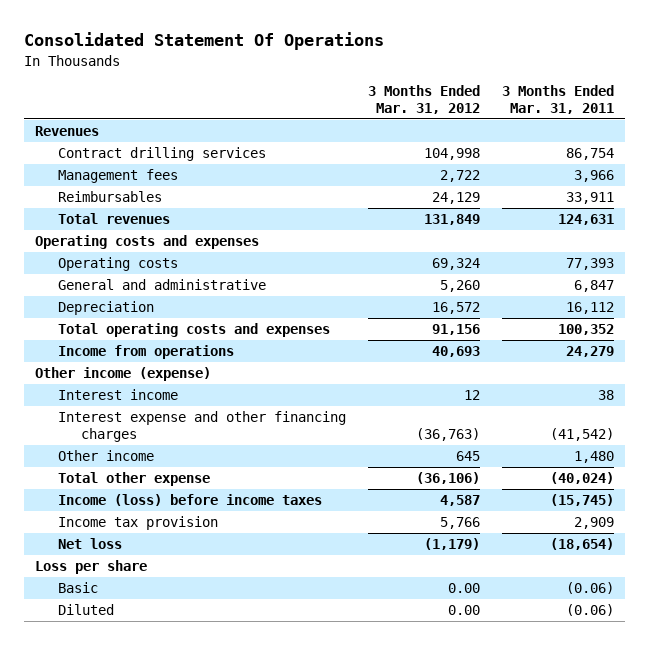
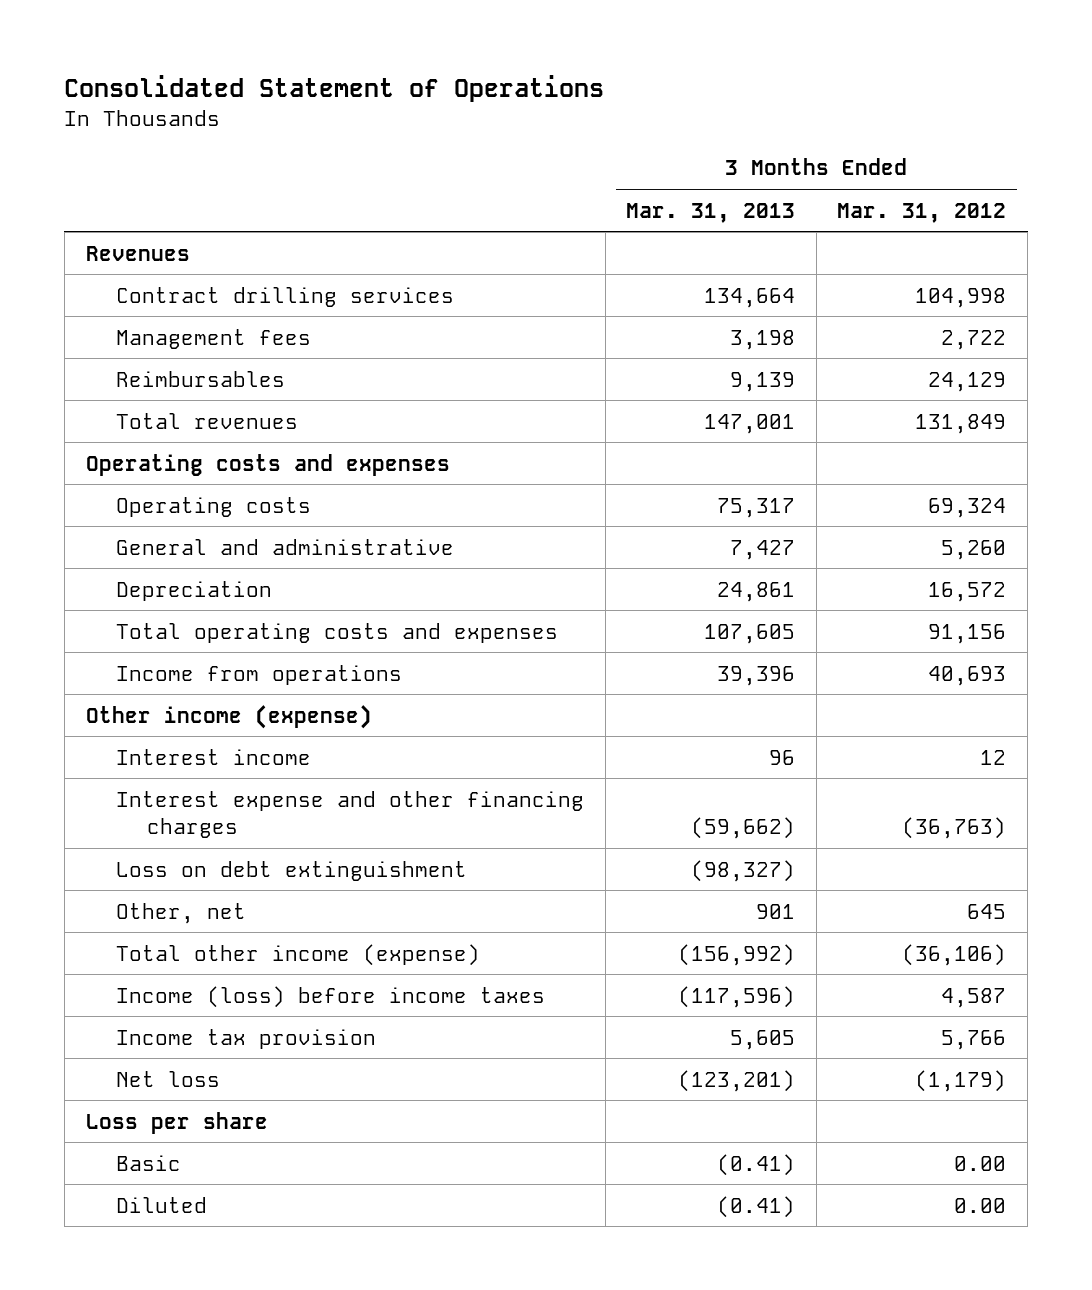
- Consolidated Statement Of Operations
+ Consolidated Statement of Operations
- | 3 Months Ended Mar. 31, 2012 | 3 Months Ended Mar. 31, 2011
+ | 3 Months Ended Mar. 31, 2013 | 3 Months Ended Mar. 31, 2012
- Other income | 645 | 1,480
- Total other expense | (36,106) | (40,024)
+ Loss on debt extinguishment | (98,327) |
+ Other, net | 901 | 645
+ Total other income (expense) | (156,992) | (36,106)

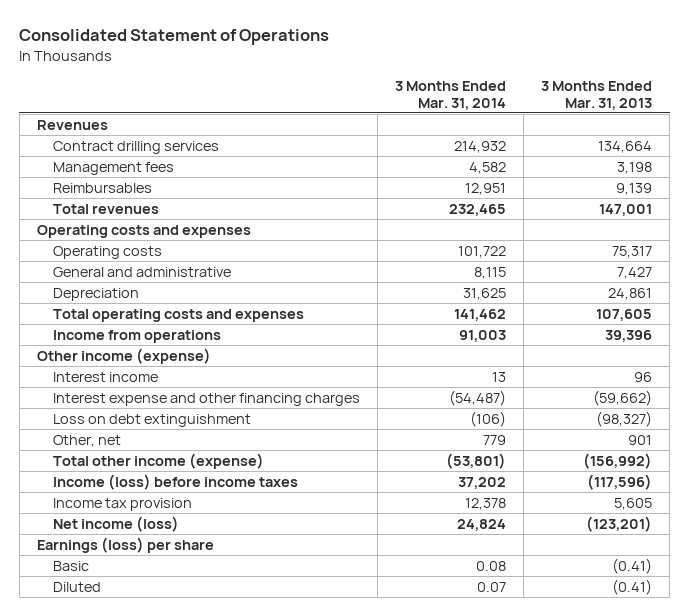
- | 3 Months Ended Mar. 31, 2013 | 3 Months Ended Mar. 31, 2012
+ | 3 Months Ended Mar. 31, 2014 | 3 Months Ended Mar. 31, 2013
- Net loss | (123,201) | (1,179)
- Loss per share
+ Net income (loss) | 24,824 | (123,201)
+ Earnings (loss) per share

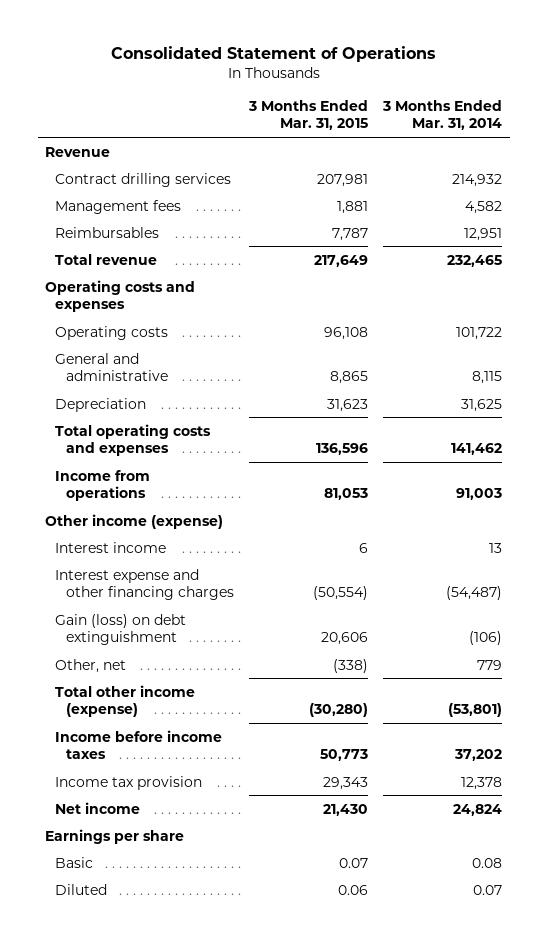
- | 3 Months Ended Mar. 31, 2014 | 3 Months Ended Mar. 31, 2013
+ | 3 Months Ended Mar. 31, 2015 | 3 Months Ended Mar. 31, 2014
- Revenues
+ Revenue
- Total revenues | 232,465 | 147,001
+ Total revenue | 217,649 | 232,465
- Loss on debt extinguishment | (106) | (98,327)
+ Gain (loss) on debt extinguishment | 20,606 | (106)
- Income (loss) before income taxes | 37,202 | (117,596)
+ Income before income taxes | 50,773 | 37,202
- Net income (loss) | 24,824 | (123,201)
- Earnings (loss) per share
+ Net income | 21,430 | 24,824
+ Earnings per share

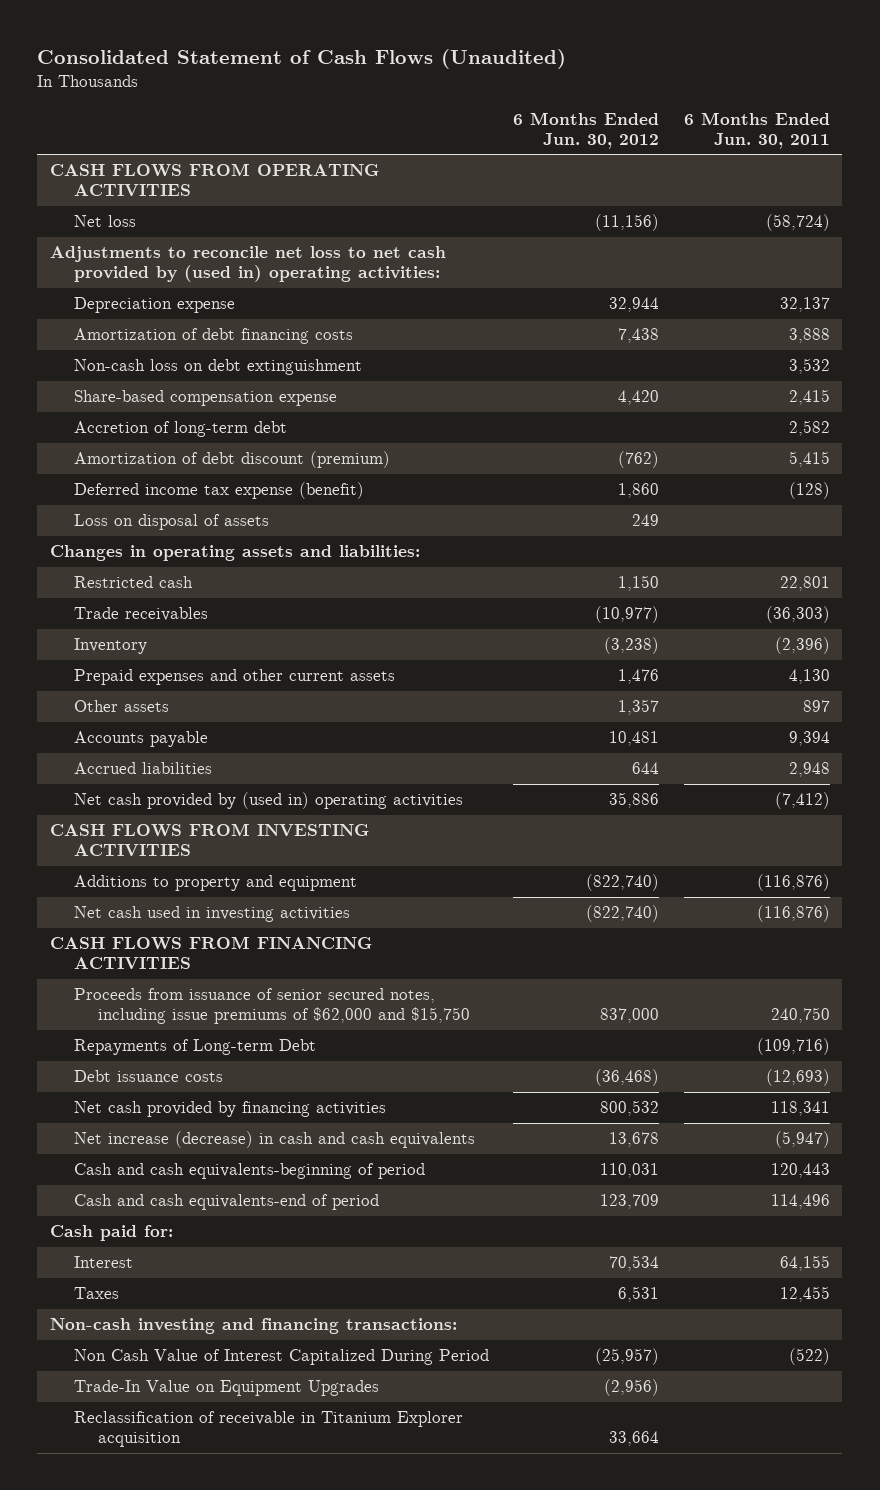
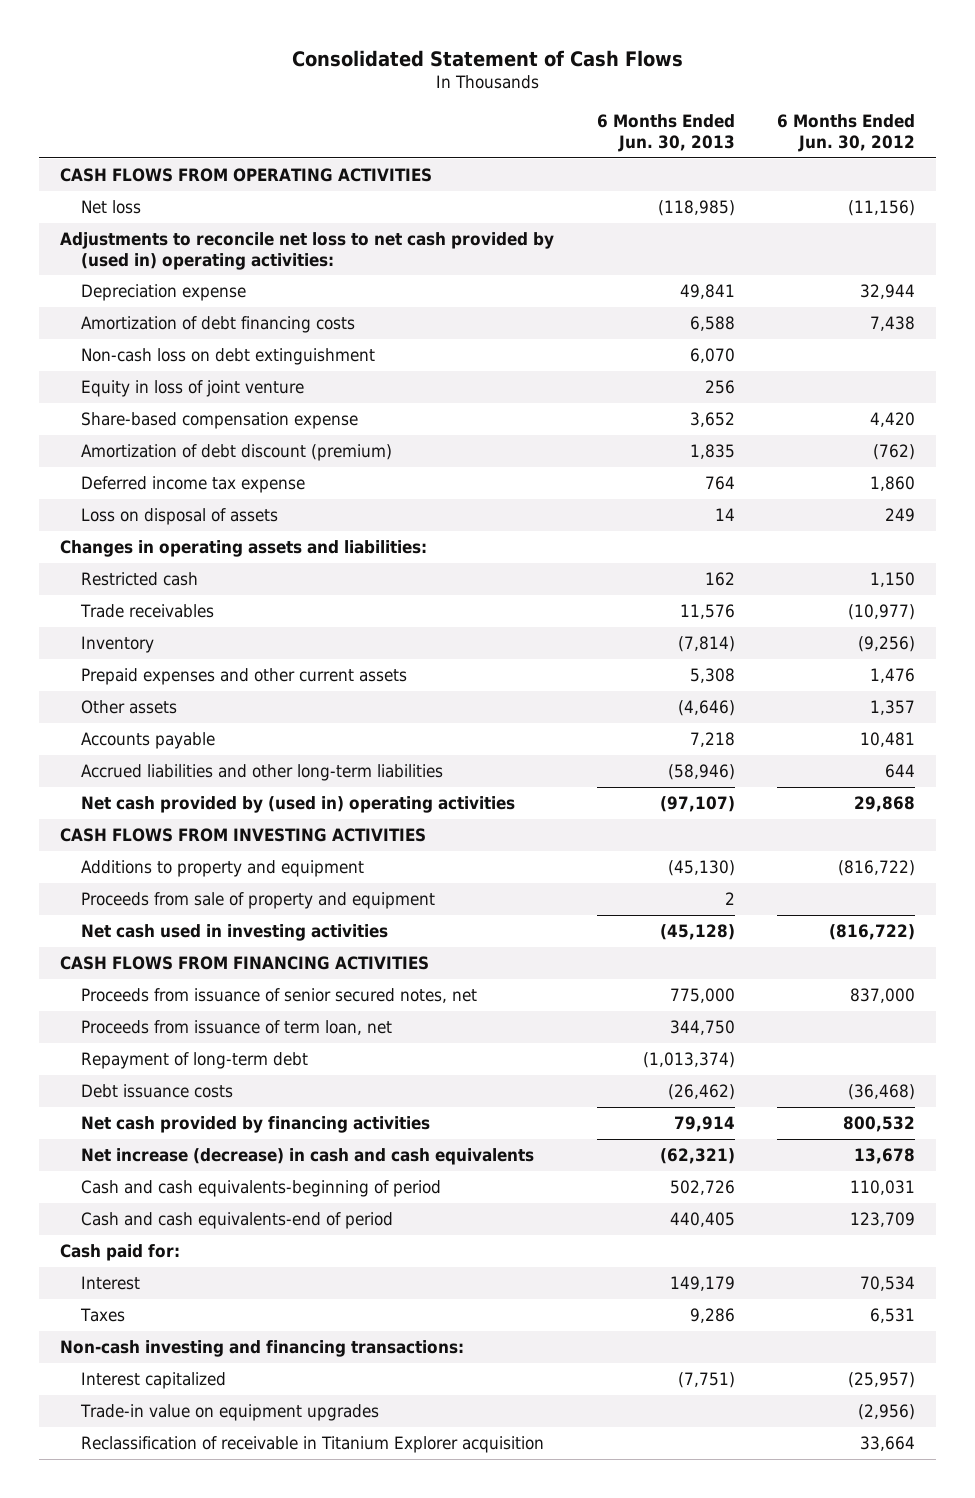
- Consolidated Statement of Cash Flows (Unaudited)
+ Consolidated Statement of Cash Flows
- | 6 Months Ended Jun. 30, 2012 | 6 Months Ended Jun. 30, 2011
+ | 6 Months Ended Jun. 30, 2013 | 6 Months Ended Jun. 30, 2012
+ Equity in loss of joint venture | 256 |
- Accretion of long-term debt | | 2,582
- Deferred income tax expense (benefit) | 1,860 | (128)
+ Deferred income tax expense | 764 | 1,860
- Inventory | (3,238) | (2,396)
+ Inventory | (7,814) | (9,256)
- Accrued liabilities | 644 | 2,948
- Net cash provided by (used in) operating activities | 35,886 | (7,412)
+ Accrued liabilities and other long-term liabilities | (58,946) | 644
+ Net cash provided by (used in) operating activities | (97,107) | 29,868
- Additions to property and equipment | (822,740) | (116,876)
- Net cash used in investing activities | (822,740) | (116,876)
+ Additions to property and equipment | (45,130) | (816,722)
+ Proceeds from sale of property and equipment | 2 |
+ Net cash used in investing activities | (45,128) | (816,722)
- Proceeds from issuance of senior secured notes, including issue premiums of $62,000 and $15,750 | 837,000 | 240,750
- Repayments of Long-term Debt | | (109,716)
+ Proceeds from issuance of senior secured notes, net | 775,000 | 837,000
+ Proceeds from issuance of term loan, net | 344,750 |
+ Repayment of long-term debt | (1,013,374) |
- Non Cash Value of Interest Capitalized During Period | (25,957) | (522)
- Trade-In Value on Equipment Upgrades | (2,956) |
+ Interest capitalized | (7,751) | (25,957)
+ Trade-in value on equipment upgrades | | (2,956)

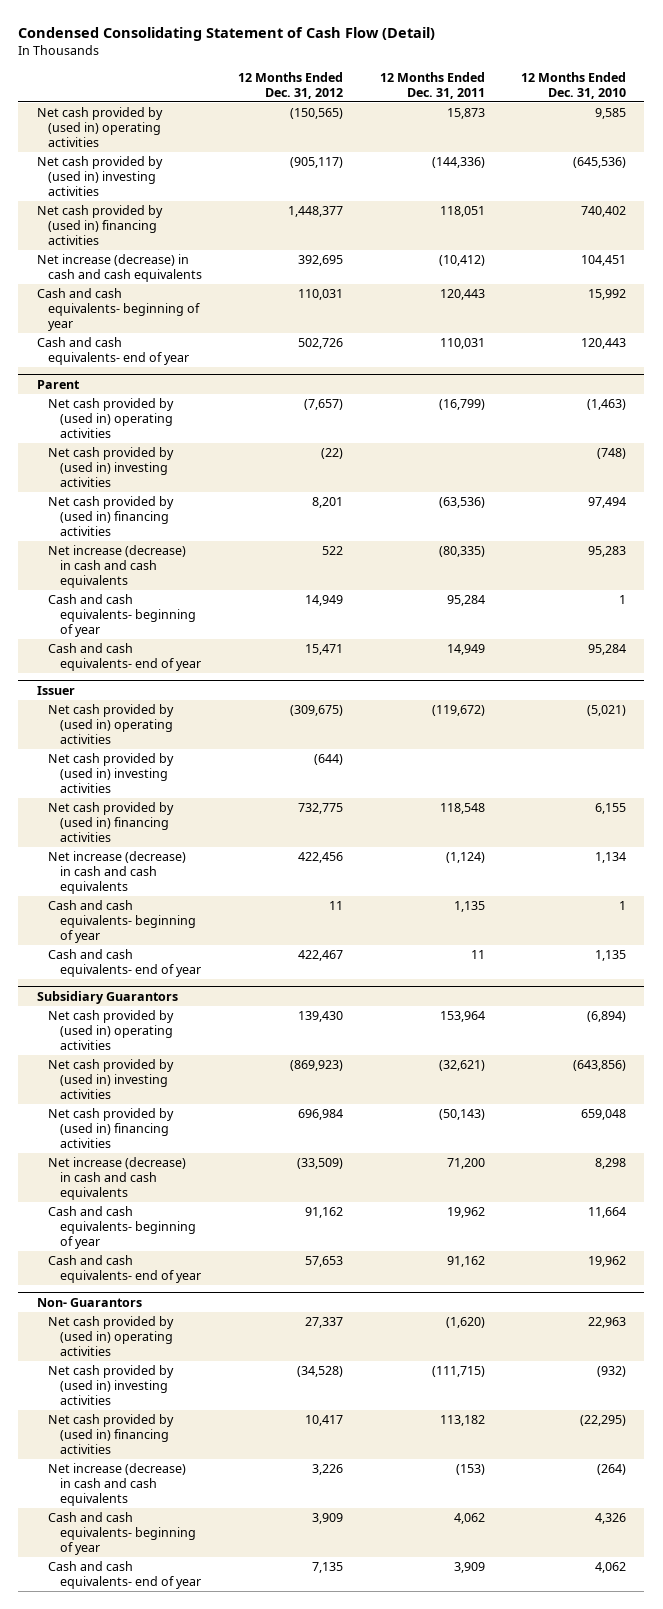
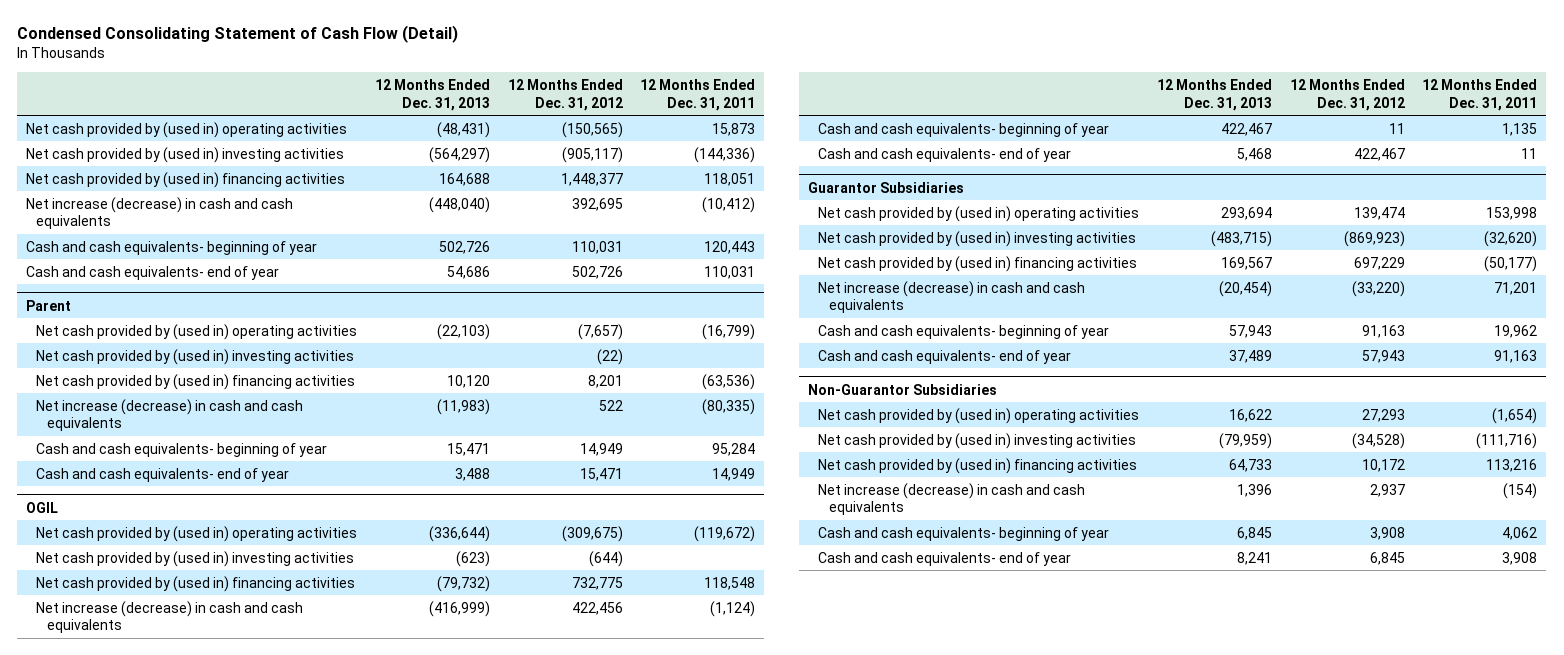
- | 12 Months Ended Dec. 31, 2012 | 12 Months Ended Dec. 31, 2011 | 12 Months Ended Dec. 31, 2010
+ | 12 Months Ended Dec. 31, 2013 | 12 Months Ended Dec. 31, 2012 | 12 Months Ended Dec. 31, 2011
- Issuer
+ OGIL
- Subsidiary Guarantors
- Net cash provided by (used in) operating activities | 139,430 | 153,964 | (6,894)
- Net cash provided by (used in) investing activities | (869,923) | (32,621) | (643,856)
- Net cash provided by (used in) financing activities | 696,984 | (50,143) | 659,048
- Net increase (decrease) in cash and cash equivalents | (33,509) | 71,200 | 8,298
- Cash and cash equivalents- beginning of year | 91,162 | 19,962 | 11,664
- Cash and cash equivalents- end of year | 57,653 | 91,162 | 19,962
- Non- Guarantors
- Net cash provided by (used in) operating activities | 27,337 | (1,620) | 22,963
- Net cash provided by (used in) investing activities | (34,528) | (111,715) | (932)
- Net cash provided by (used in) financing activities | 10,417 | 113,182 | (22,295)
- Net increase (decrease) in cash and cash equivalents | 3,226 | (153) | (264)
- Cash and cash equivalents- beginning of year | 3,909 | 4,062 | 4,326
- Cash and cash equivalents- end of year | 7,135 | 3,909 | 4,062
+ Guarantor Subsidiaries
+ Net cash provided by (used in) operating activities | 293,694 | 139,474 | 153,998
+ Net cash provided by (used in) investing activities | (483,715) | (869,923) | (32,620)
+ Net cash provided by (used in) financing activities | 169,567 | 697,229 | (50,177)
+ Net increase (decrease) in cash and cash equivalents | (20,454) | (33,220) | 71,201
+ Cash and cash equivalents- beginning of year | 57,943 | 91,163 | 19,962
+ Cash and cash equivalents- end of year | 37,489 | 57,943 | 91,163
+ Non-Guarantor Subsidiaries
+ Net cash provided by (used in) operating activities | 16,622 | 27,293 | (1,654)
+ Net cash provided by (used in) investing activities | (79,959) | (34,528) | (111,716)
+ Net cash provided by (used in) financing activities | 64,733 | 10,172 | 113,216
+ Net increase (decrease) in cash and cash equivalents | 1,396 | 2,937 | (154)
+ Cash and cash equivalents- beginning of year | 6,845 | 3,908 | 4,062
+ Cash and cash equivalents- end of year | 8,241 | 6,845 | 3,908

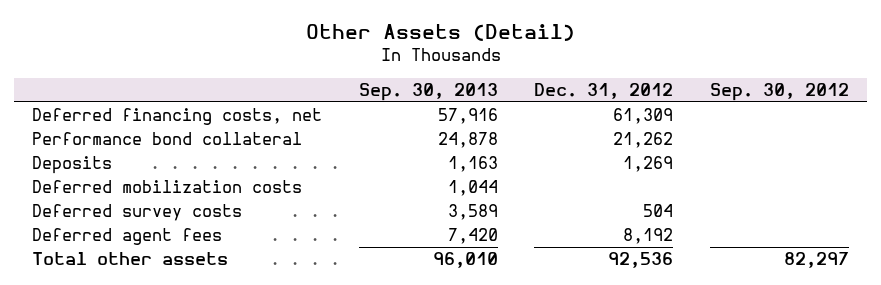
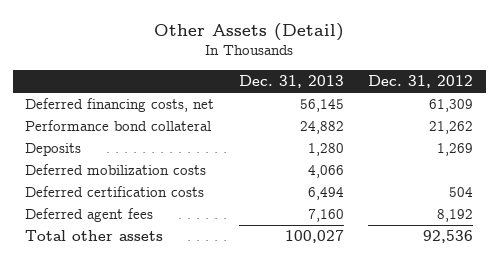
- | Sep. 30, 2013 | Dec. 31, 2012 | Sep. 30, 2012
+ | Dec. 31, 2013 | Dec. 31, 2012
- Deferred survey costs | 3,589 | 504 |
+ Deferred certification costs | 6,494 | 504

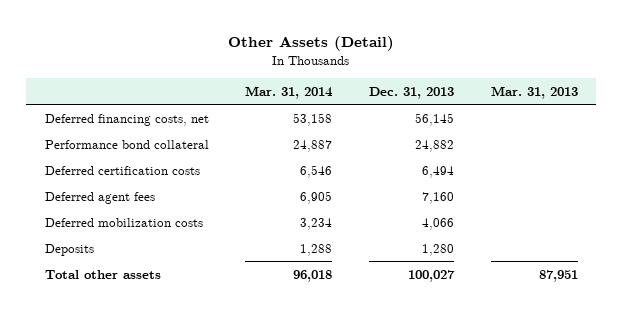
- | Dec. 31, 2013 | Dec. 31, 2012
+ | Mar. 31, 2014 | Dec. 31, 2013 | Mar. 31, 2013
moved down: Deferred mobilization costs | 3,234 | 4,066 |
moved down: Deposits | 1,288 | 1,280 |

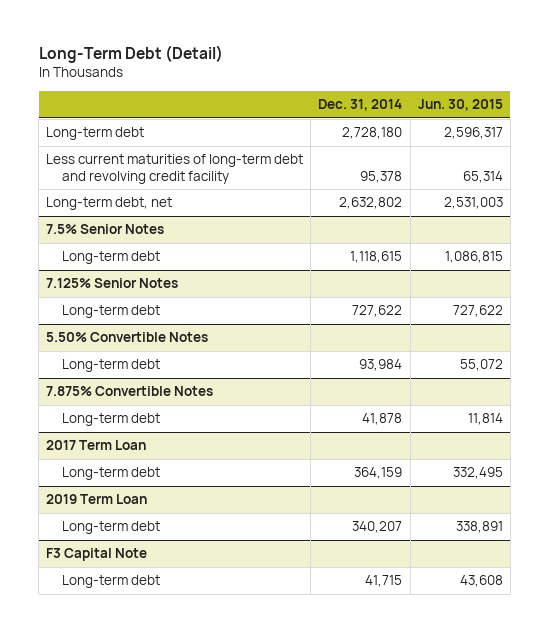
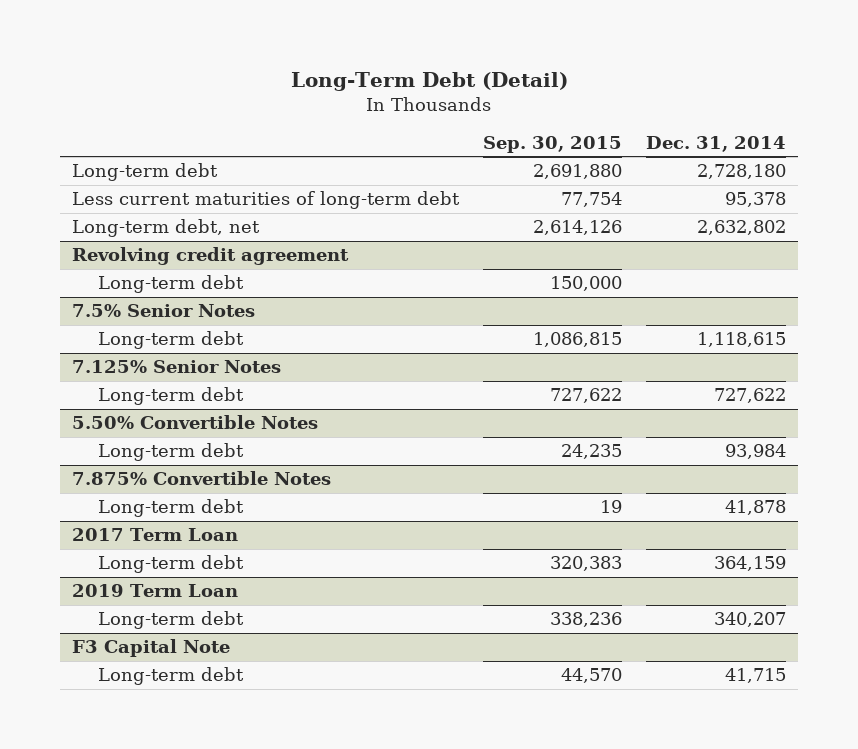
- | Dec. 31, 2014 | Jun. 30, 2015
+ | Sep. 30, 2015 | Dec. 31, 2014
- Less current maturities of long-term debt and revolving credit facility | 95,378 | 65,314
+ Less current maturities of long-term debt | 77,754 | 95,378
+ Revolving credit agreement
+ Long-term debt | 150,000 |

